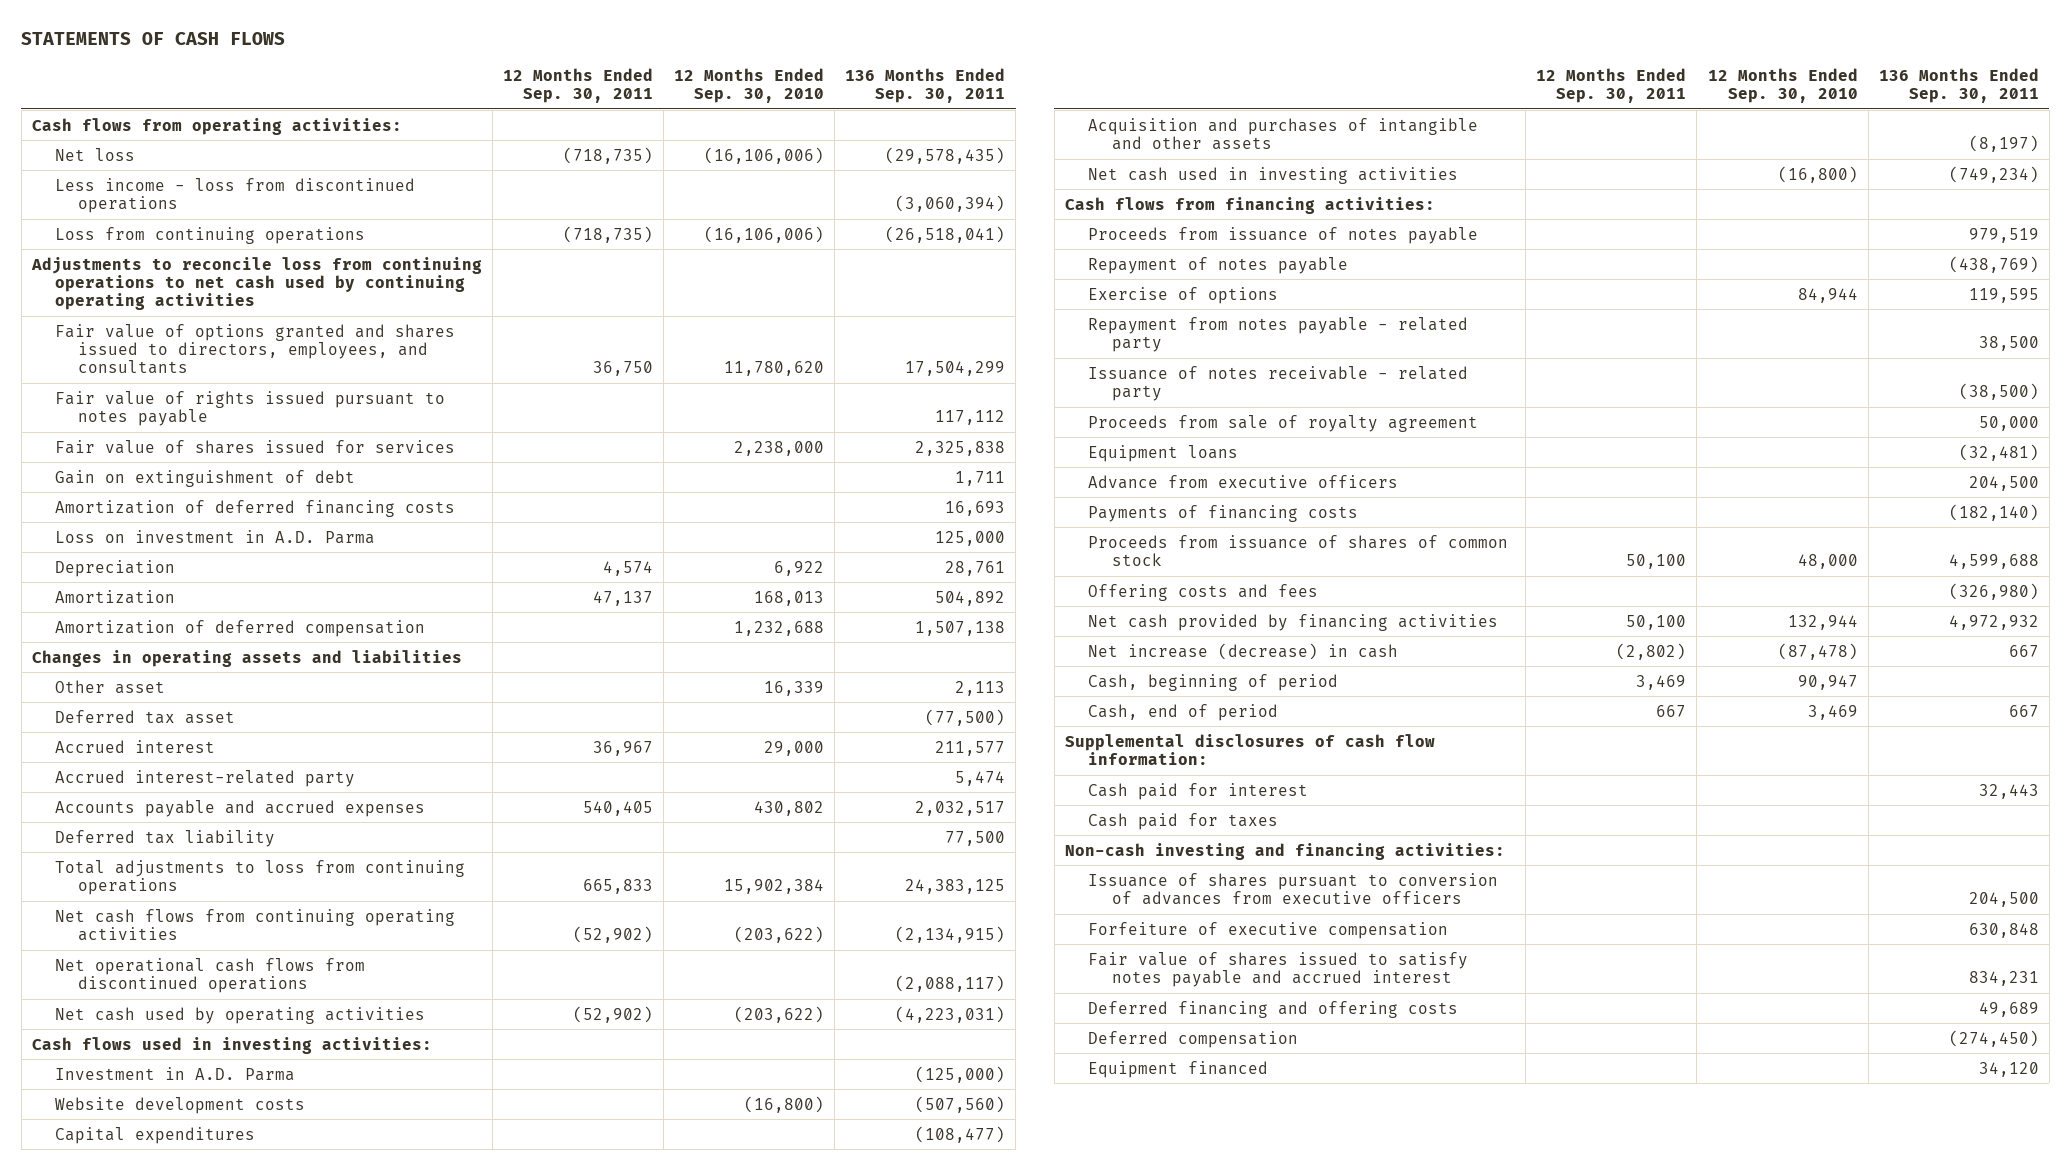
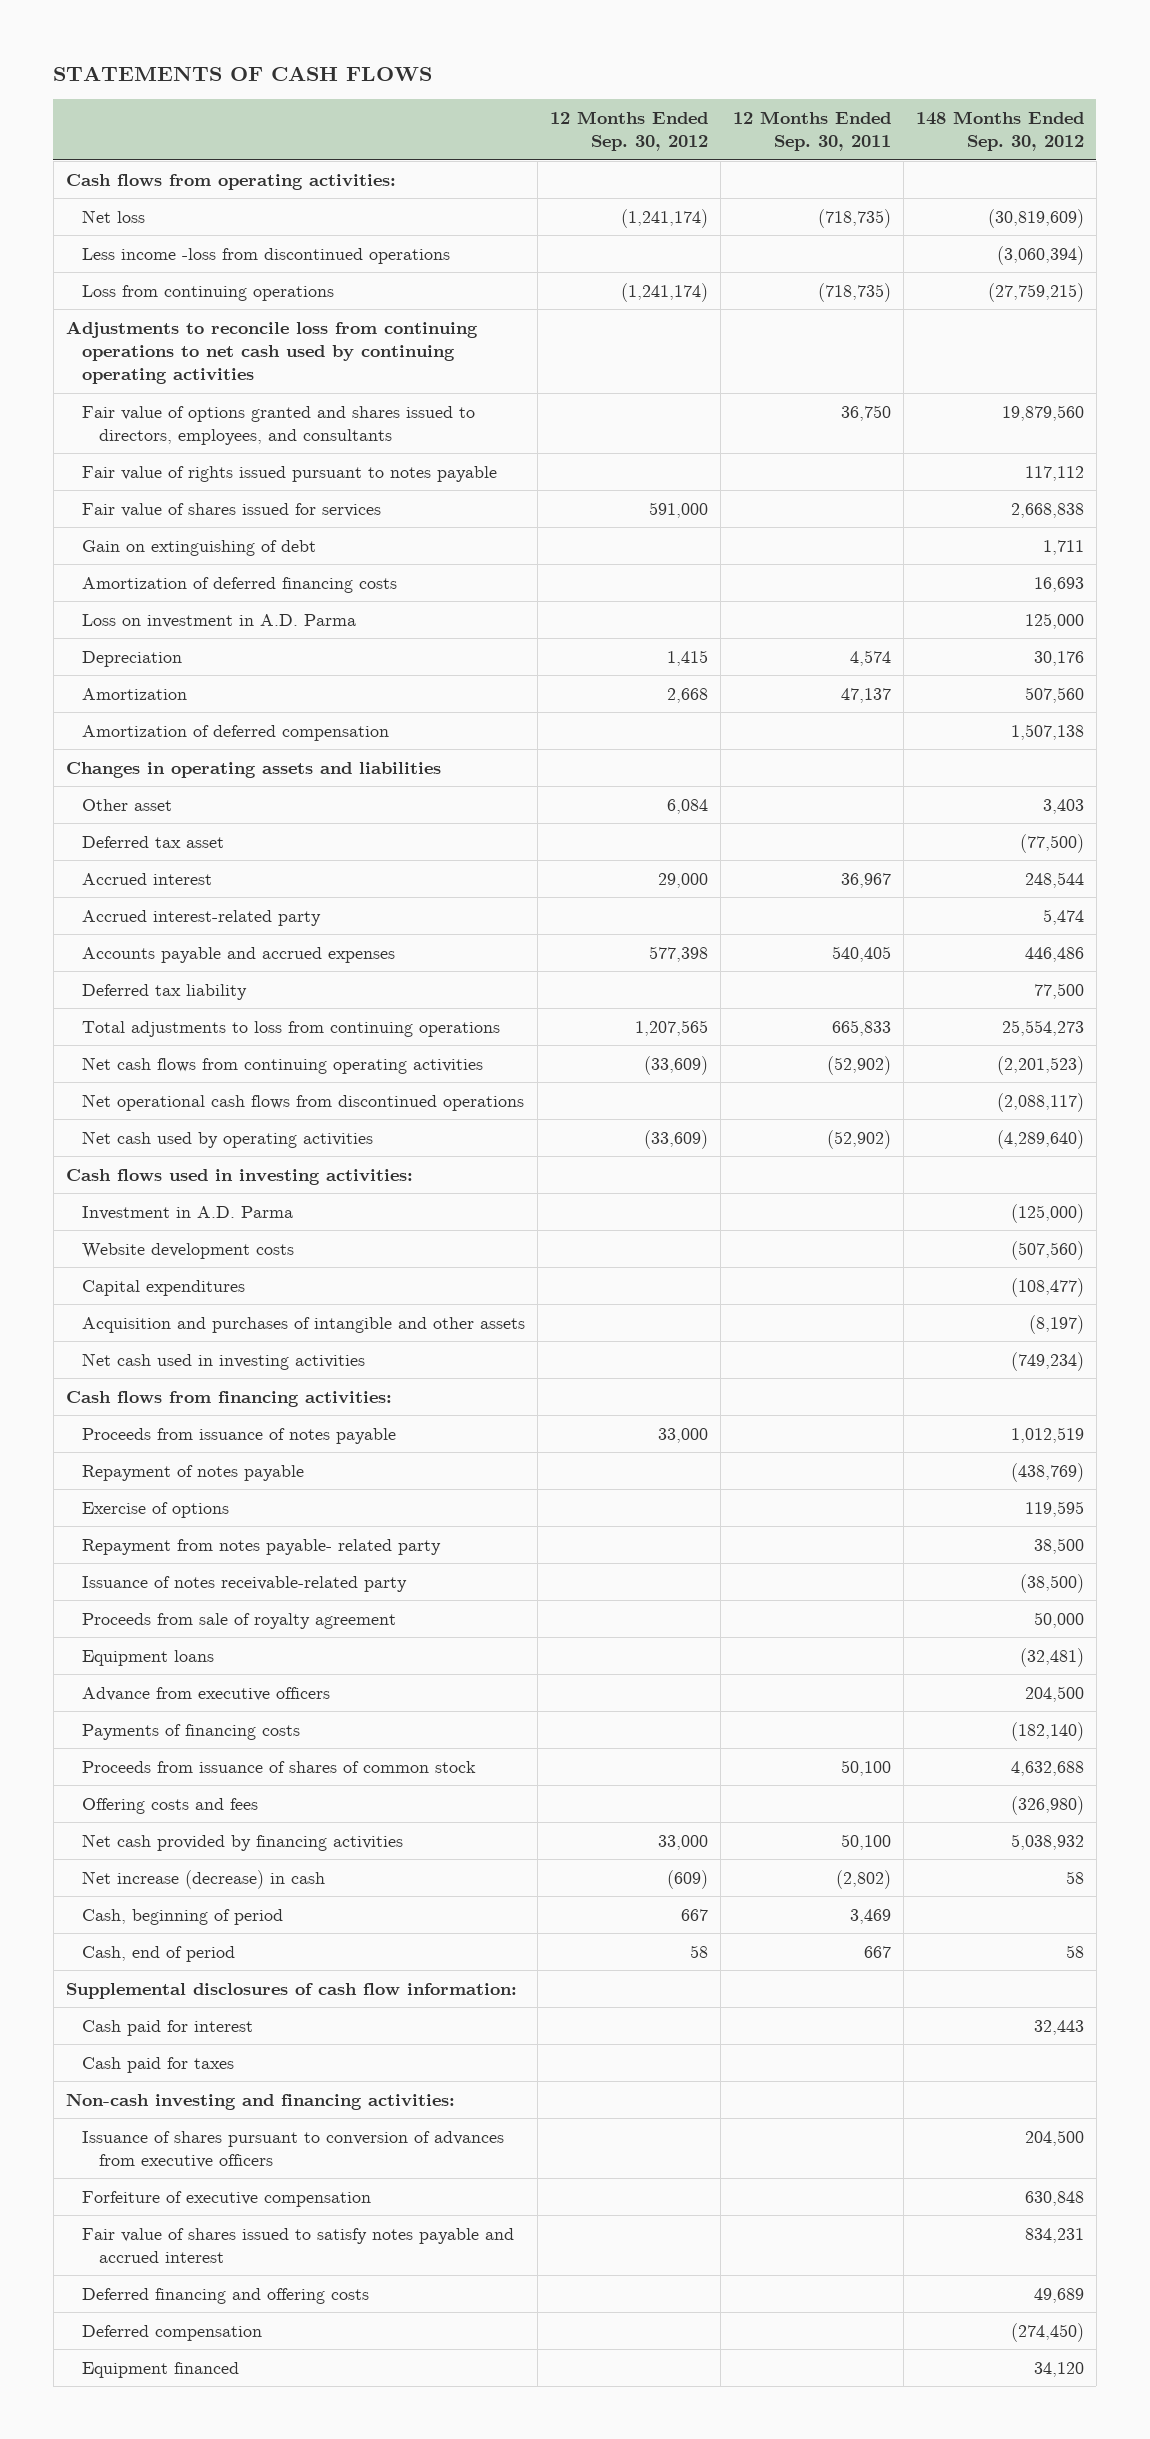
- | 12 Months Ended Sep. 30, 2011 | 12 Months Ended Sep. 30, 2010 | 136 Months Ended Sep. 30, 2011
+ | 12 Months Ended Sep. 30, 2012 | 12 Months Ended Sep. 30, 2011 | 148 Months Ended Sep. 30, 2012
- Less income - loss from discontinued operations | | | (3,060,394)
+ Less income -loss from discontinued operations | | | (3,060,394)
- Gain on extinguishment of debt | | | 1,711
+ Gain on extinguishing of debt | | | 1,711
- Repayment from notes payable - related party | | | 38,500
- Issuance of notes receivable - related party | | | (38,500)
+ Repayment from notes payable- related party | | | 38,500
+ Issuance of notes receivable-related party | | | (38,500)

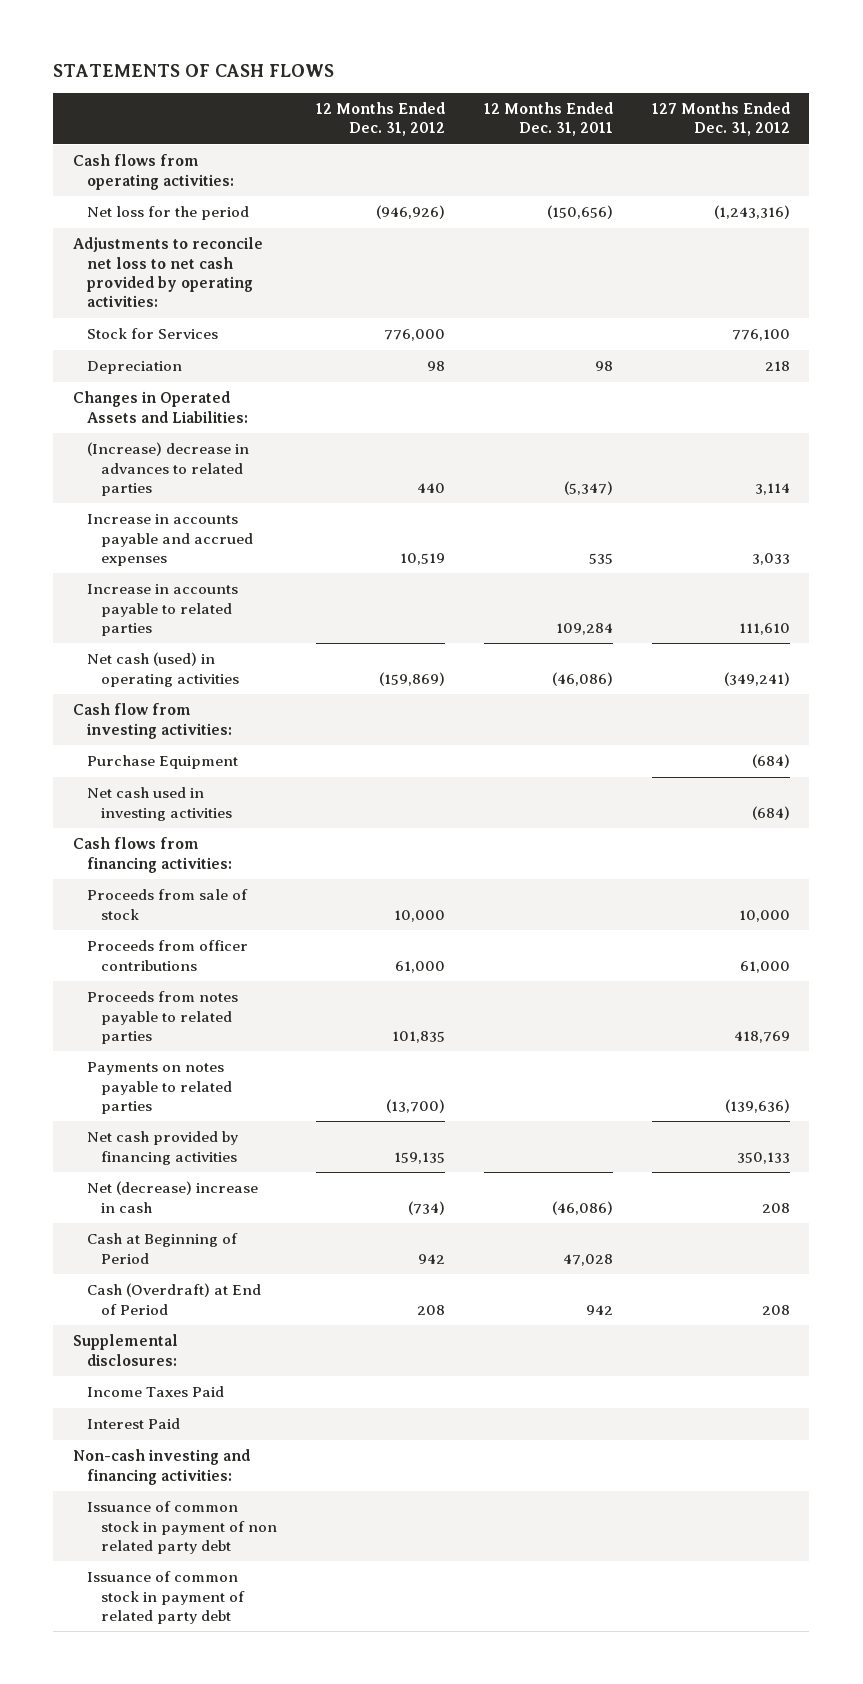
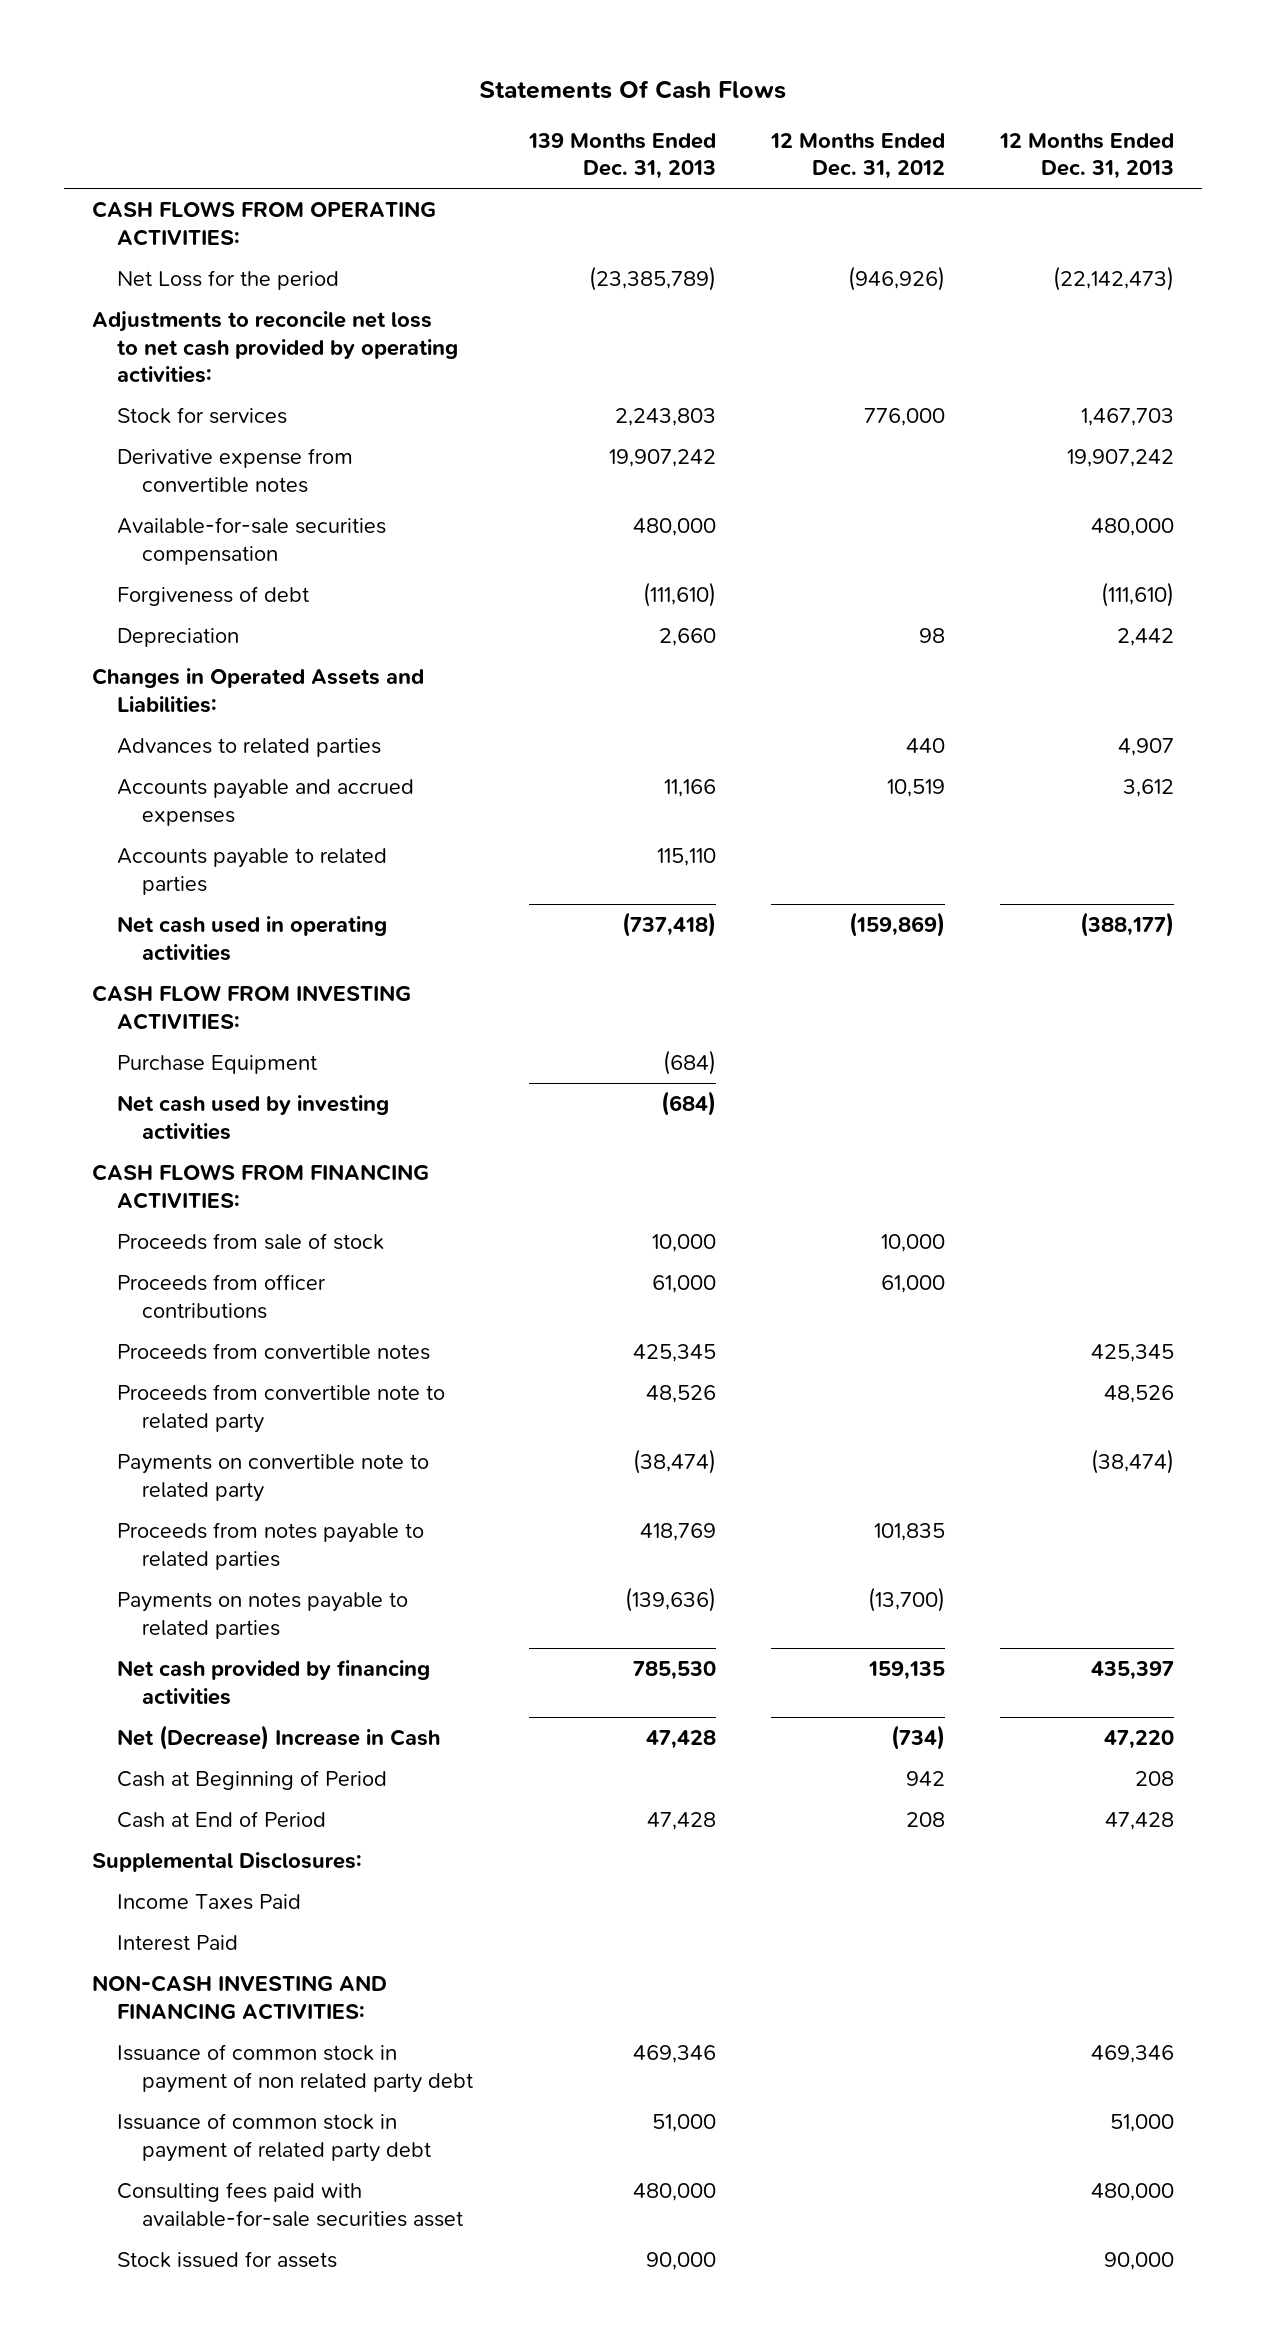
- STATEMENTS OF CASH FLOWS
+ Statements Of Cash Flows
- | 12 Months Ended Dec. 31, 2012 | 12 Months Ended Dec. 31, 2011 | 127 Months Ended Dec. 31, 2012
+ | 139 Months Ended Dec. 31, 2013 | 12 Months Ended Dec. 31, 2012 | 12 Months Ended Dec. 31, 2013
- Cash flows from operating activities:
- Net loss for the period | (946,926) | (150,656) | (1,243,316)
+ CASH FLOWS FROM OPERATING ACTIVITIES:
+ Net Loss for the period | (23,385,789) | (946,926) | (22,142,473)
- Stock for Services | 776,000 | | 776,100
+ Stock for services | 2,243,803 | 776,000 | 1,467,703
+ Derivative expense from convertible notes | 19,907,242 | | 19,907,242
+ Available-for-sale securities compensation | 480,000 | | 480,000
+ Forgiveness of debt | (111,610) | | (111,610)
- (Increase) decrease in advances to related parties | 440 | (5,347) | 3,114
- Increase in accounts payable and accrued expenses | 10,519 | 535 | 3,033
- Increase in accounts payable to related parties | | 109,284 | 111,610
- Net cash (used) in operating activities | (159,869) | (46,086) | (349,241)
- Cash flow from investing activities:
+ Advances to related parties | | 440 | 4,907
+ Accounts payable and accrued expenses | 11,166 | 10,519 | 3,612
+ Accounts payable to related parties | 115,110 | |
+ Net cash used in operating activities | (737,418) | (159,869) | (388,177)
+ CASH FLOW FROM INVESTING ACTIVITIES:
- Net cash used in investing activities | | | (684)
- Cash flows from financing activities:
+ Net cash used by investing activities | (684) | |
+ CASH FLOWS FROM FINANCING ACTIVITIES:
+ Proceeds from convertible notes | 425,345 | | 425,345
+ Proceeds from convertible note to related party | 48,526 | | 48,526
+ Payments on convertible note to related party | (38,474) | | (38,474)
- Net (decrease) increase in cash | (734) | (46,086) | 208
+ Net (Decrease) Increase in Cash | 47,428 | (734) | 47,220
- Cash (Overdraft) at End of Period | 208 | 942 | 208
- Supplemental disclosures:
+ Cash at End of Period | 47,428 | 208 | 47,428
+ Supplemental Disclosures:
- Non-cash investing and financing activities:
+ NON-CASH INVESTING AND FINANCING ACTIVITIES:
+ Consulting fees paid with available-for-sale securities asset | 480,000 | | 480,000
+ Stock issued for assets | 90,000 | | 90,000

